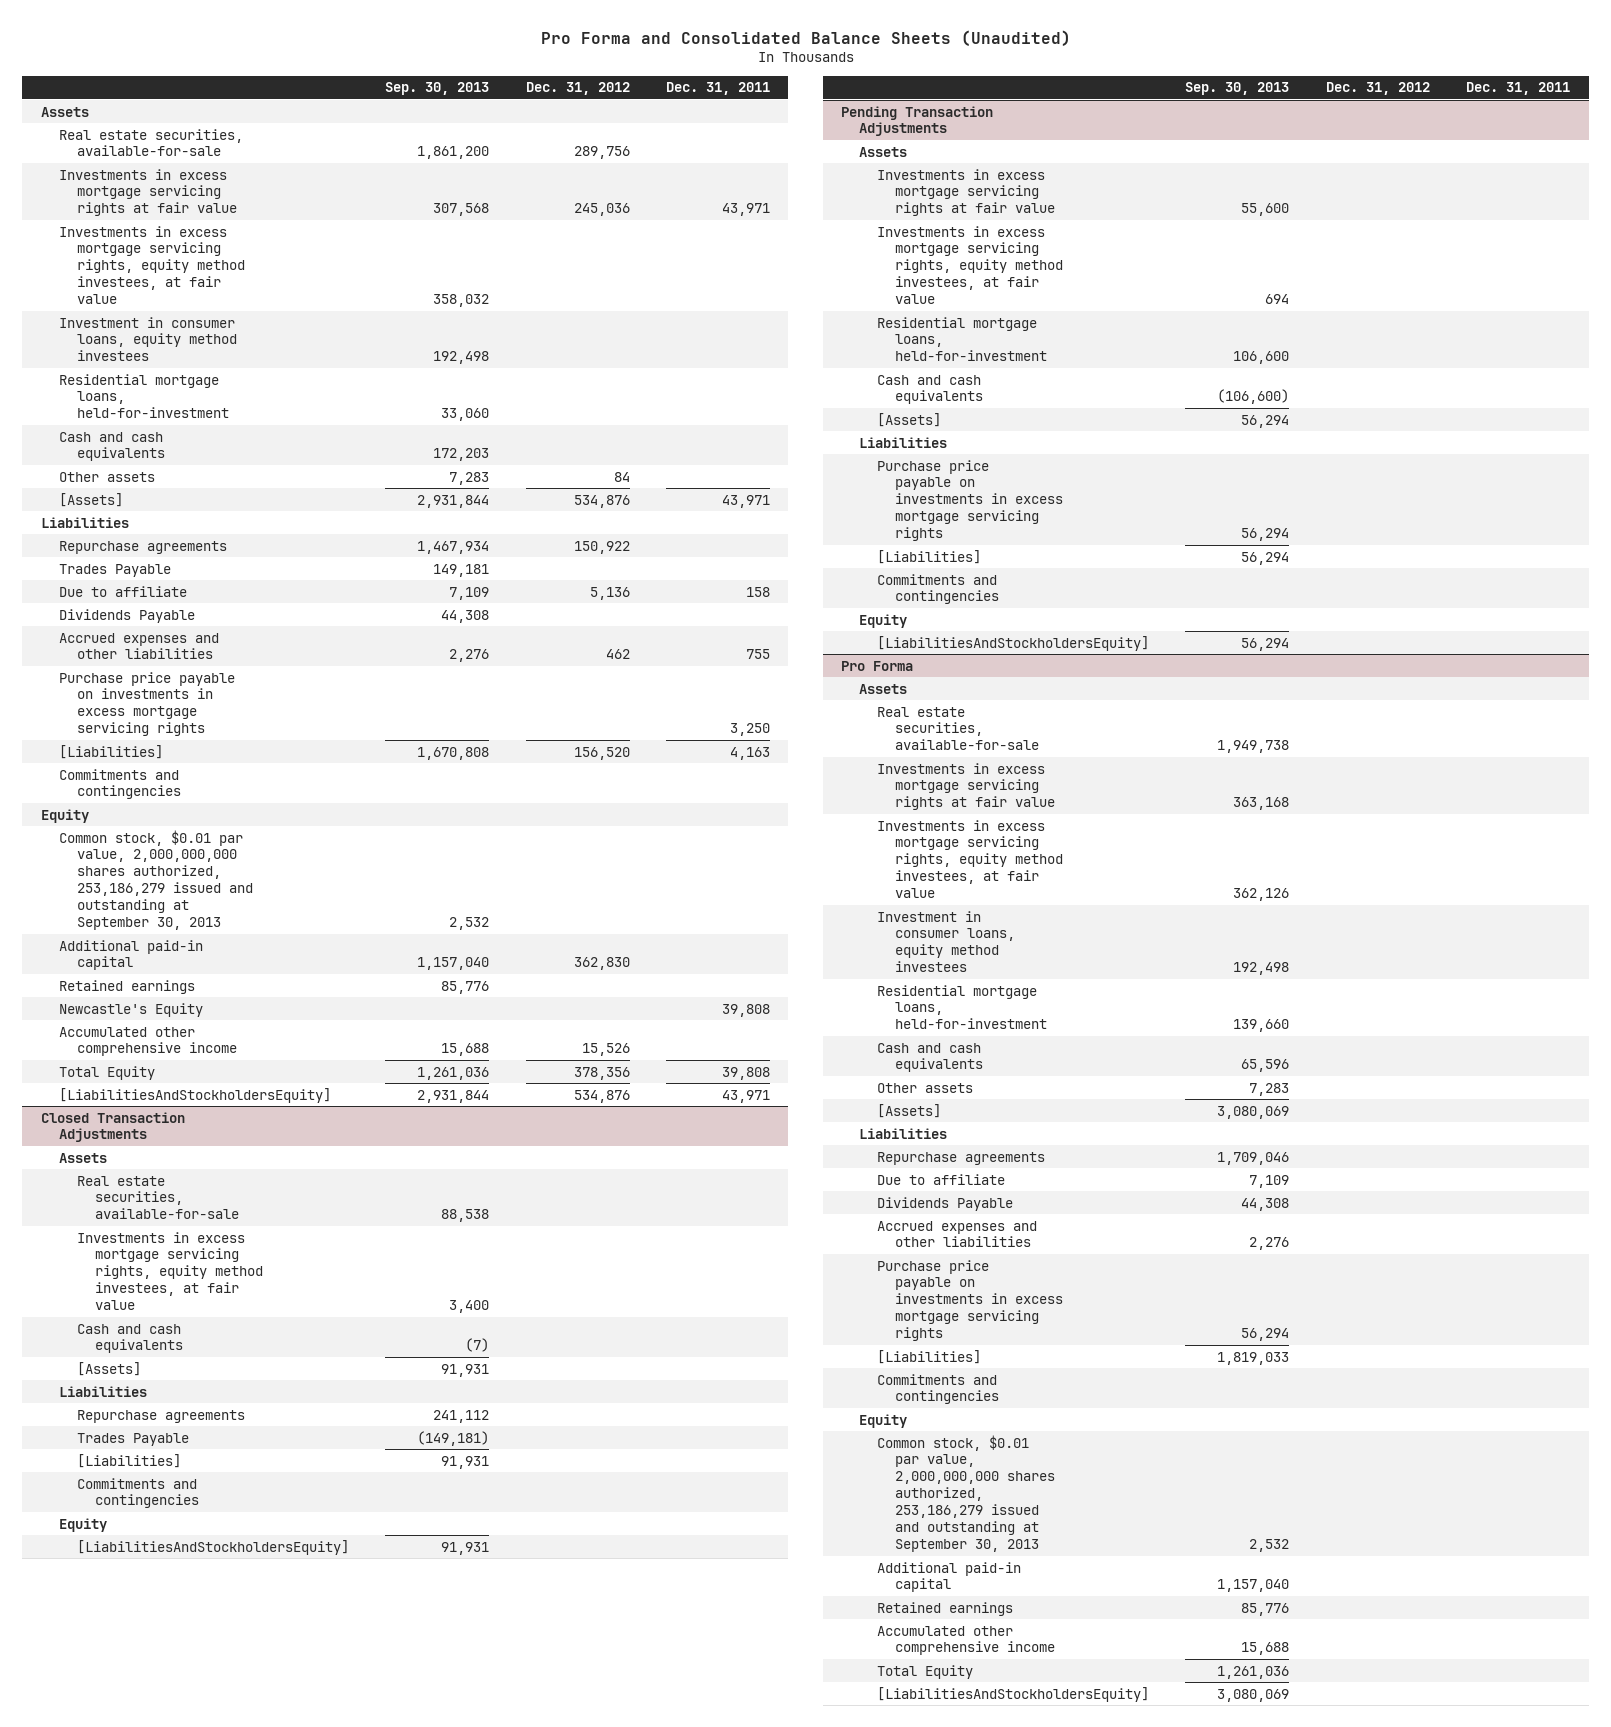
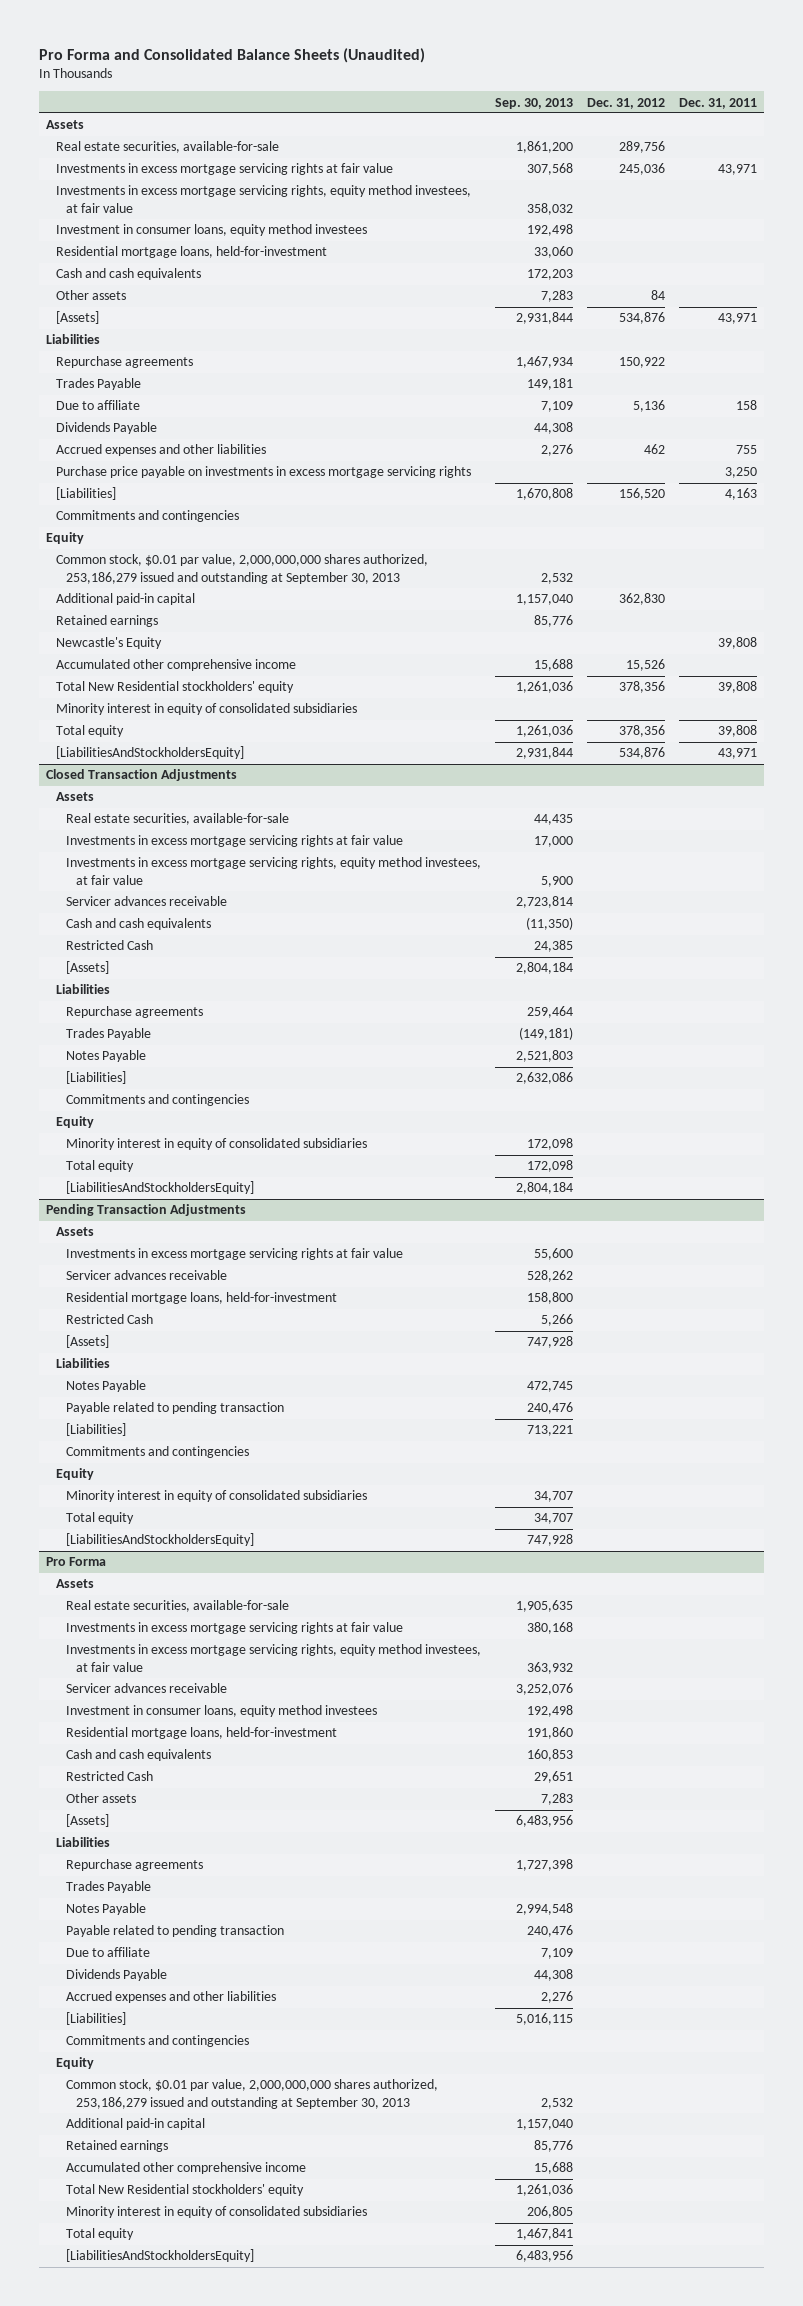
- Total Equity | 1,261,036 | 378,356 | 39,808
+ Total New Residential stockholders' equity | 1,261,036 | 378,356 | 39,808
+ Minority interest in equity of consolidated subsidiaries
+ Total equity | 1,261,036 | 378,356 | 39,808
@ Closed Transaction Adjustments
- Real estate securities, available-for-sale | 88,538 | |
- Investments in excess mortgage servicing rights, equity method investees, at fair value | 3,400 | |
- Cash and cash equivalents | (7) | |
- [Assets] | 91,931 | |
+ Real estate securities, available-for-sale | 44,435 | |
+ Investments in excess mortgage servicing rights at fair value | 17,000 | |
+ Investments in excess mortgage servicing rights, equity method investees, at fair value | 5,900 | |
+ Servicer advances receivable | 2,723,814 | |
+ Cash and cash equivalents | (11,350) | |
+ Restricted Cash | 24,385 | |
+ [Assets] | 2,804,184 | |
- Repurchase agreements | 241,112 | |
+ Repurchase agreements | 259,464 | |
- [Liabilities] | 91,931 | |
+ Notes Payable | 2,521,803 | |
+ [Liabilities] | 2,632,086 | |
- [LiabilitiesAndStockholdersEquity] | 91,931 | |
+ Minority interest in equity of consolidated subsidiaries | 172,098 | |
+ Total equity | 172,098 | |
+ [LiabilitiesAndStockholdersEquity] | 2,804,184 | |
@ Pending Transaction Adjustments
- Investments in excess mortgage servicing rights, equity method investees, at fair value | 694 | |
- Residential mortgage loans, held-for-investment | 106,600 | |
- Cash and cash equivalents | (106,600) | |
- [Assets] | 56,294 | |
+ Servicer advances receivable | 528,262 | |
+ Residential mortgage loans, held-for-investment | 158,800 | |
+ Restricted Cash | 5,266 | |
+ [Assets] | 747,928 | |
- Purchase price payable on investments in excess mortgage servicing rights | 56,294 | |
- [Liabilities] | 56,294 | |
+ Notes Payable | 472,745 | |
+ Payable related to pending transaction | 240,476 | |
+ [Liabilities] | 713,221 | |
- [LiabilitiesAndStockholdersEquity] | 56,294 | |
+ Minority interest in equity of consolidated subsidiaries | 34,707 | |
+ Total equity | 34,707 | |
+ [LiabilitiesAndStockholdersEquity] | 747,928 | |
@ Pro Forma
- Real estate securities, available-for-sale | 1,949,738 | |
- Investments in excess mortgage servicing rights at fair value | 363,168 | |
- Investments in excess mortgage servicing rights, equity method investees, at fair value | 362,126 | |
+ Real estate securities, available-for-sale | 1,905,635 | |
+ Investments in excess mortgage servicing rights at fair value | 380,168 | |
+ Investments in excess mortgage servicing rights, equity method investees, at fair value | 363,932 | |
+ Servicer advances receivable | 3,252,076 | |
- Residential mortgage loans, held-for-investment | 139,660 | |
- Cash and cash equivalents | 65,596 | |
+ Residential mortgage loans, held-for-investment | 191,860 | |
+ Cash and cash equivalents | 160,853 | |
+ Restricted Cash | 29,651 | |
- [Assets] | 3,080,069 | |
+ [Assets] | 6,483,956 | |
- Repurchase agreements | 1,709,046 | |
+ Repurchase agreements | 1,727,398 | |
+ Trades Payable
+ Notes Payable | 2,994,548 | |
+ Payable related to pending transaction | 240,476 | |
- Purchase price payable on investments in excess mortgage servicing rights | 56,294 | |
- [Liabilities] | 1,819,033 | |
+ [Liabilities] | 5,016,115 | |
- Total Equity | 1,261,036 | |
- [LiabilitiesAndStockholdersEquity] | 3,080,069 | |
+ Total New Residential stockholders' equity | 1,261,036 | |
+ Minority interest in equity of consolidated subsidiaries | 206,805 | |
+ Total equity | 1,467,841 | |
+ [LiabilitiesAndStockholdersEquity] | 6,483,956 | |

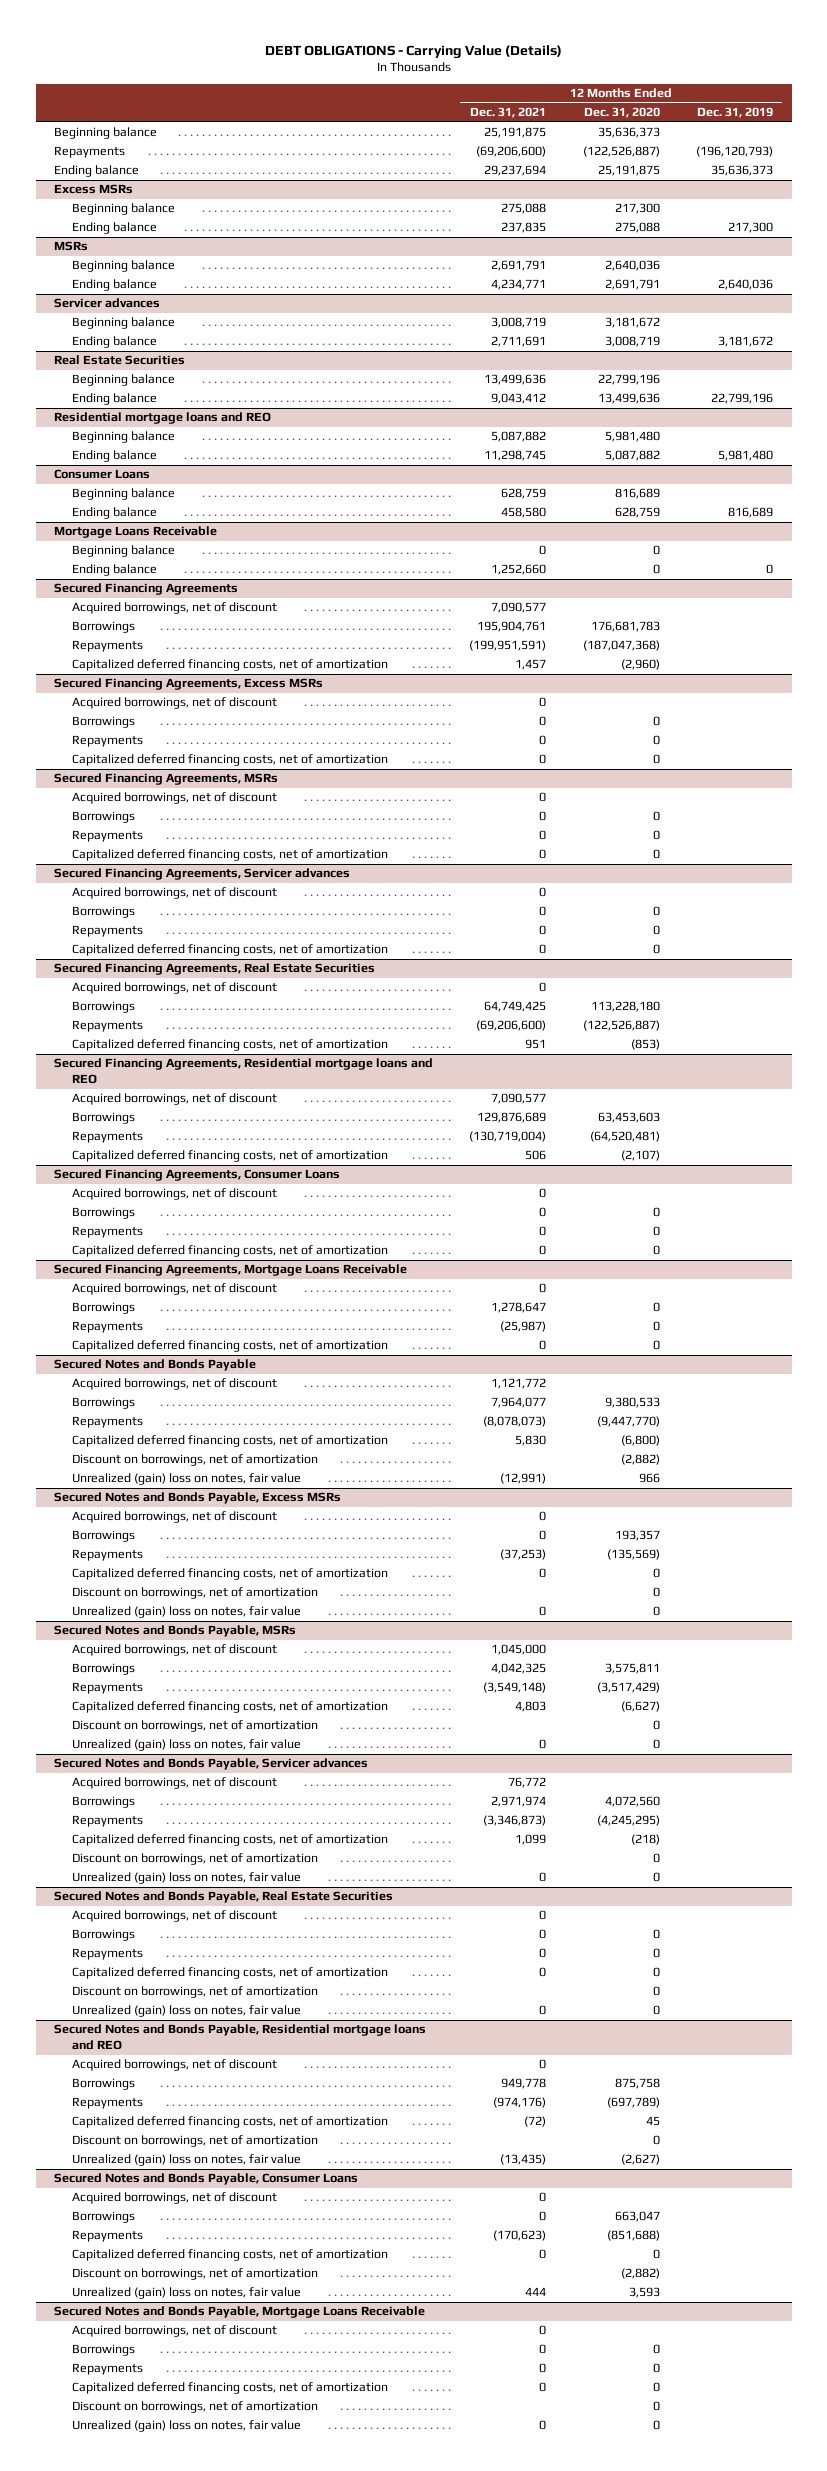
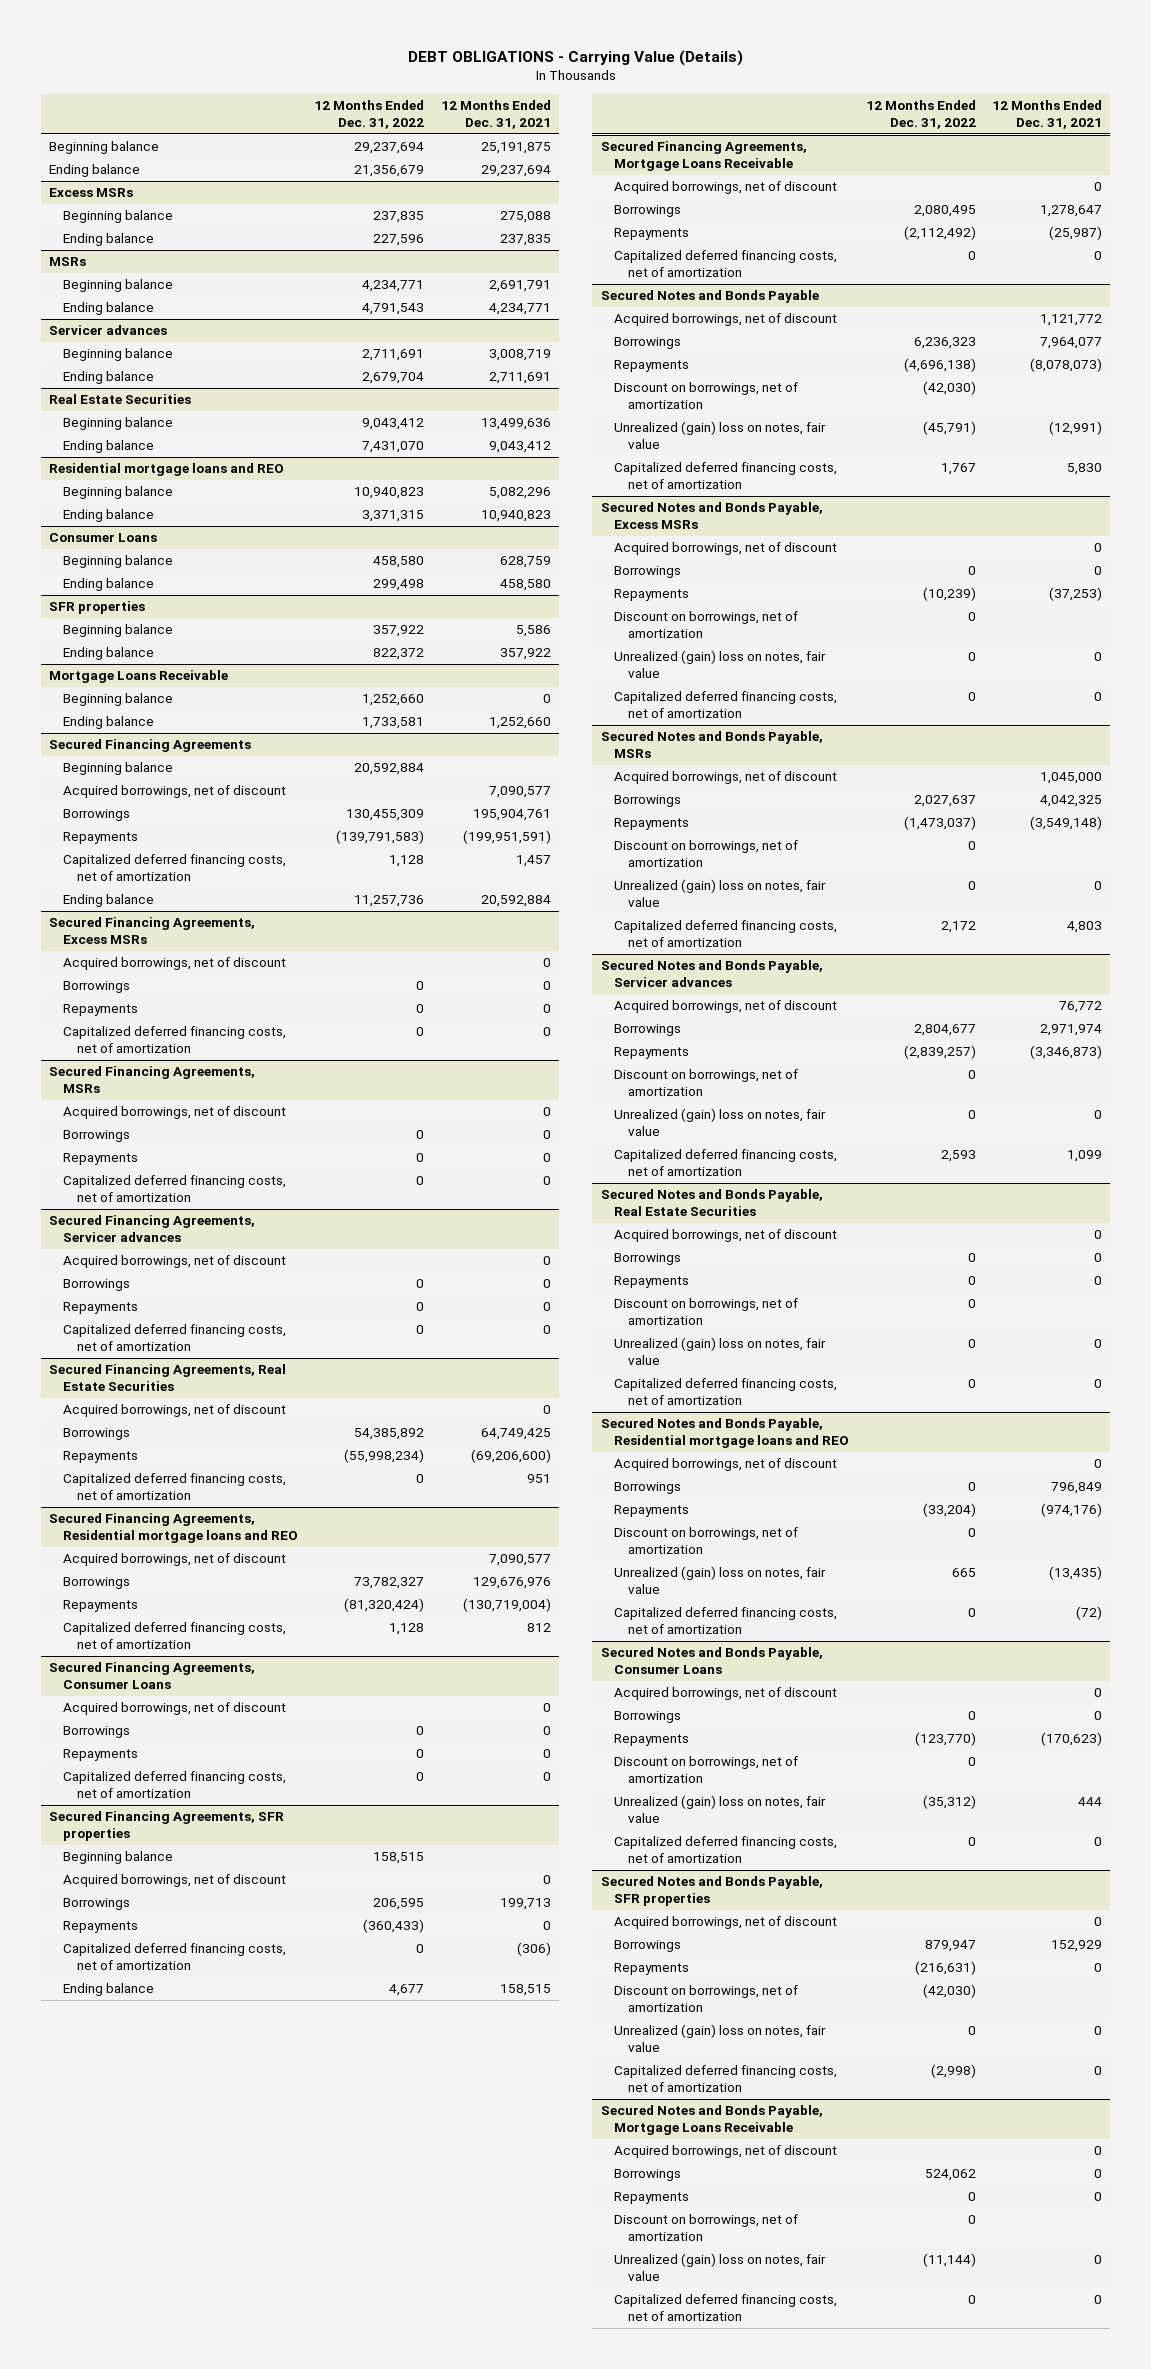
- | 12 Months Ended Dec. 31, 2021 | 12 Months Ended Dec. 31, 2020 | 12 Months Ended Dec. 31, 2019
+ | 12 Months Ended Dec. 31, 2022 | 12 Months Ended Dec. 31, 2021
- Repayments | (69,206,600) | (122,526,887) | (196,120,793)
@ Residential mortgage loans and REO
- Beginning balance | 5,087,882 | 5,981,480 |
- Ending balance | 11,298,745 | 5,087,882 | 5,981,480
+ Beginning balance | 10,940,823 | 5,082,296
+ Ending balance | 3,371,315 | 10,940,823
+ SFR properties
+ Beginning balance | 357,922 | 5,586
+ Ending balance | 822,372 | 357,922
@ Secured Financing Agreements
+ Beginning balance | 20,592,884 |
+ Ending balance | 11,257,736 | 20,592,884
@ Secured Financing Agreements, Residential mortgage loans and REO
- Borrowings | 129,876,689 | 63,453,603 |
+ Borrowings | 73,782,327 | 129,676,976
- Capitalized deferred financing costs, net of amortization | 506 | (2,107) |
+ Capitalized deferred financing costs, net of amortization | 1,128 | 812
+ Secured Financing Agreements, SFR properties
+ Beginning balance | 158,515 |
+ Acquired borrowings, net of discount | | 0
+ Borrowings | 206,595 | 199,713
+ Repayments | (360,433) | 0
+ Capitalized deferred financing costs, net of amortization | 0 | (306)
+ Ending balance | 4,677 | 158,515
@ Secured Notes and Bonds Payable
moved down: Capitalized deferred financing costs, net of amortization | 1,767 | 5,830
@ Secured Notes and Bonds Payable, Excess MSRs
moved down: Capitalized deferred financing costs, net of amortization | 0 | 0
@ Secured Notes and Bonds Payable, MSRs
moved down: Capitalized deferred financing costs, net of amortization | 2,172 | 4,803
@ Secured Notes and Bonds Payable, Servicer advances
moved down: Capitalized deferred financing costs, net of amortization | 2,593 | 1,099
@ Secured Notes and Bonds Payable, Real Estate Securities
moved down: Capitalized deferred financing costs, net of amortization | 0 | 0
@ Secured Notes and Bonds Payable, Residential mortgage loans and REO
- Borrowings | 949,778 | 875,758 |
+ Borrowings | 0 | 796,849
moved down: Capitalized deferred financing costs, net of amortization | 0 | (72)
@ Secured Notes and Bonds Payable, Consumer Loans
moved down: Capitalized deferred financing costs, net of amortization | 0 | 0
+ Secured Notes and Bonds Payable, SFR properties
+ Acquired borrowings, net of discount | | 0
+ Borrowings | 879,947 | 152,929
+ Repayments | (216,631) | 0
+ Discount on borrowings, net of amortization | (42,030) |
+ Unrealized (gain) loss on notes, fair value | 0 | 0
+ Capitalized deferred financing costs, net of amortization | (2,998) | 0
@ Secured Notes and Bonds Payable, Mortgage Loans Receivable
moved down: Capitalized deferred financing costs, net of amortization | 0 | 0

